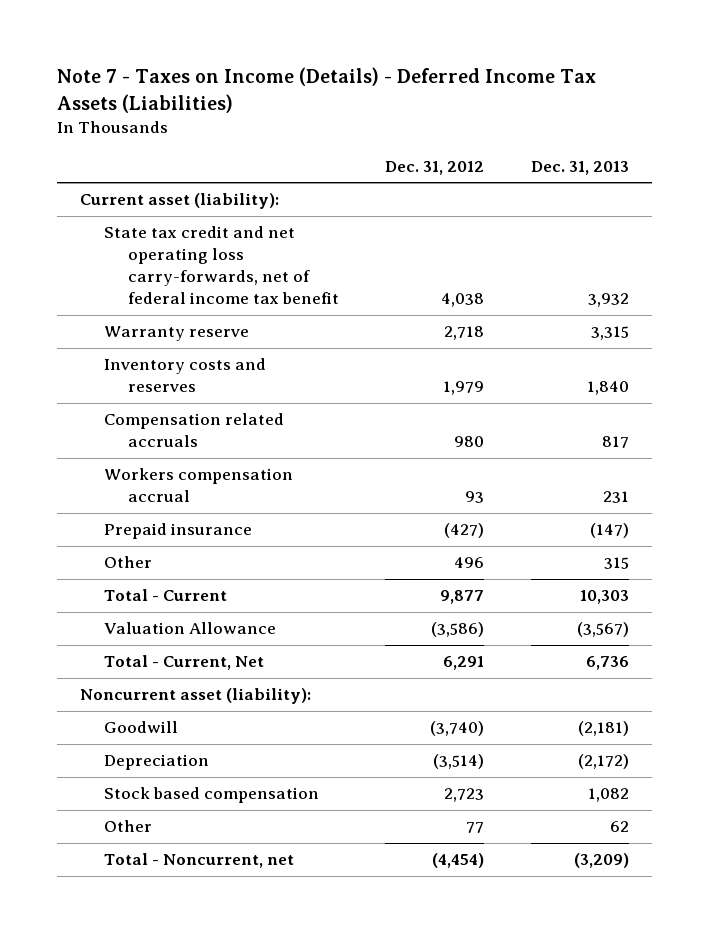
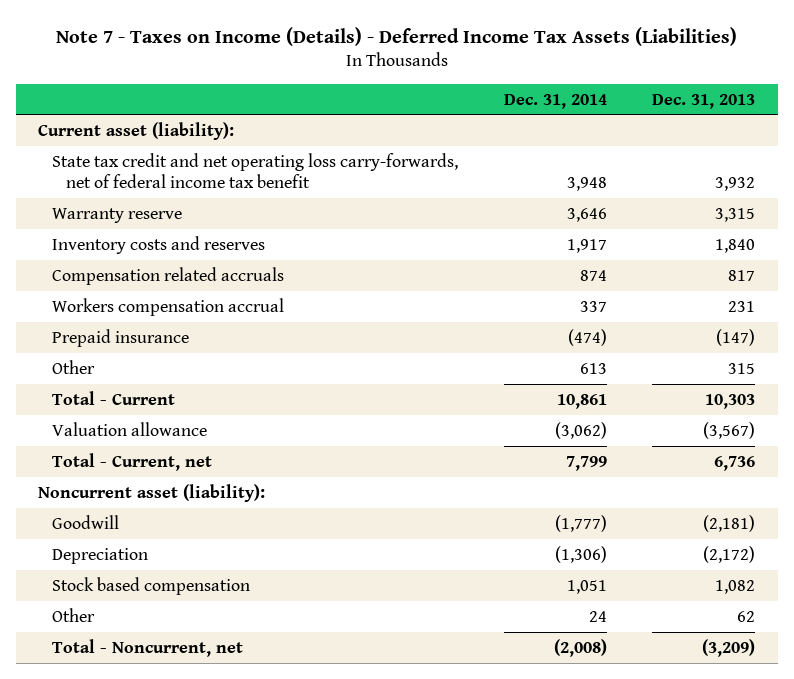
- | Dec. 31, 2012 | Dec. 31, 2013
+ | Dec. 31, 2014 | Dec. 31, 2013
- Valuation Allowance | (3,586) | (3,567)
- Total - Current, Net | 6,291 | 6,736
+ Valuation allowance | (3,062) | (3,567)
+ Total - Current, net | 7,799 | 6,736

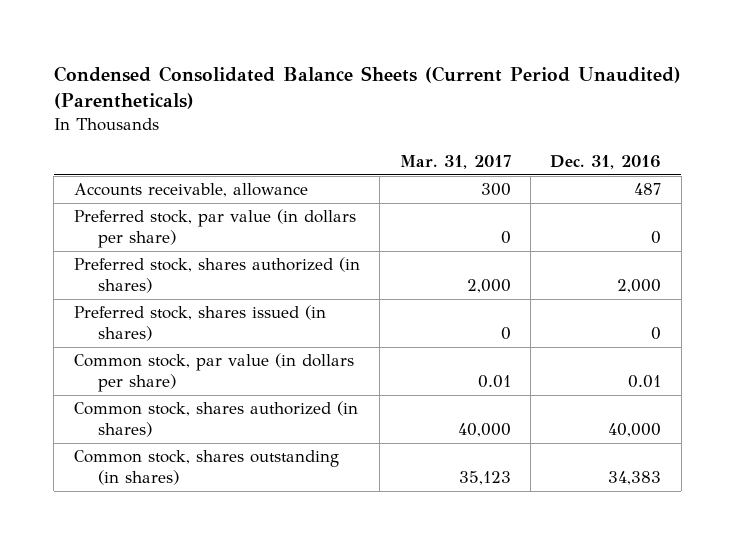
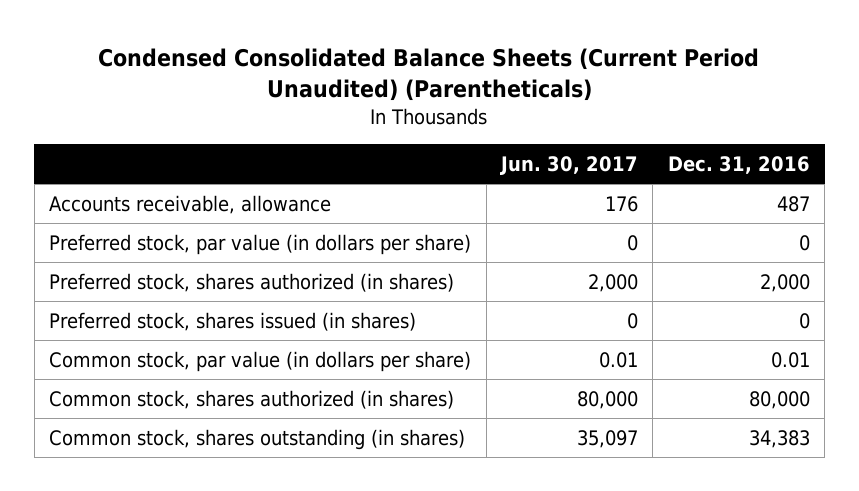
- | Mar. 31, 2017 | Dec. 31, 2016
+ | Jun. 30, 2017 | Dec. 31, 2016
- Common stock, shares authorized (in shares) | 40,000 | 40,000
+ Common stock, shares authorized (in shares) | 80,000 | 80,000

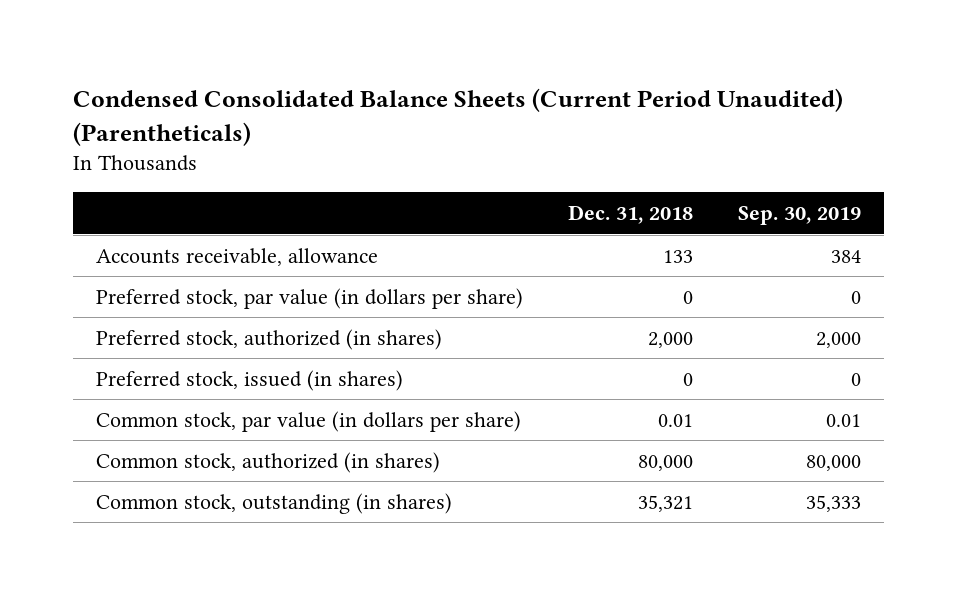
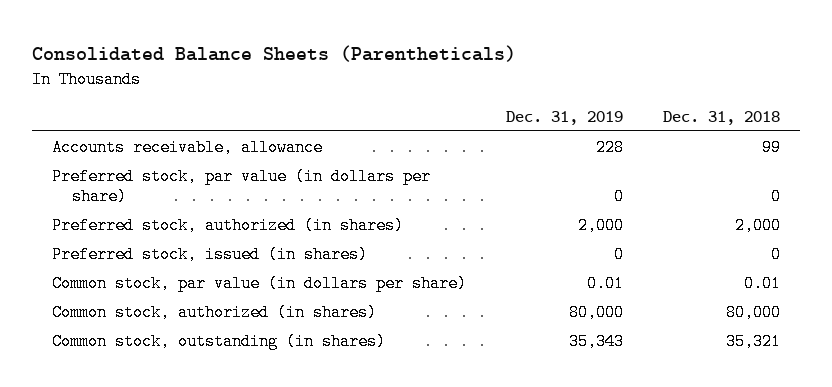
- Condensed Consolidated Balance Sheets (Current Period Unaudited) (Parentheticals)
+ Consolidated Balance Sheets (Parentheticals)
- | Dec. 31, 2018 | Sep. 30, 2019
+ | Dec. 31, 2019 | Dec. 31, 2018
- Accounts receivable, allowance | 133 | 384
+ Accounts receivable, allowance | 228 | 99

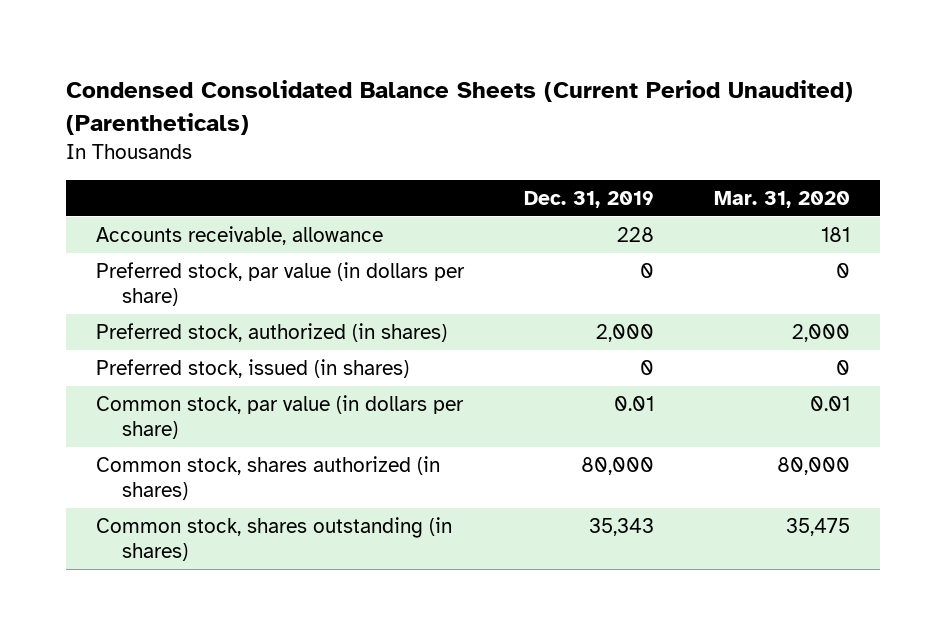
- Consolidated Balance Sheets (Parentheticals)
+ Condensed Consolidated Balance Sheets (Current Period Unaudited) (Parentheticals)
- | Dec. 31, 2019 | Dec. 31, 2018
+ | Dec. 31, 2019 | Mar. 31, 2020
- Common stock, authorized (in shares) | 80,000 | 80,000
- Common stock, outstanding (in shares) | 35,343 | 35,321
+ Common stock, shares authorized (in shares) | 80,000 | 80,000
+ Common stock, shares outstanding (in shares) | 35,343 | 35,475

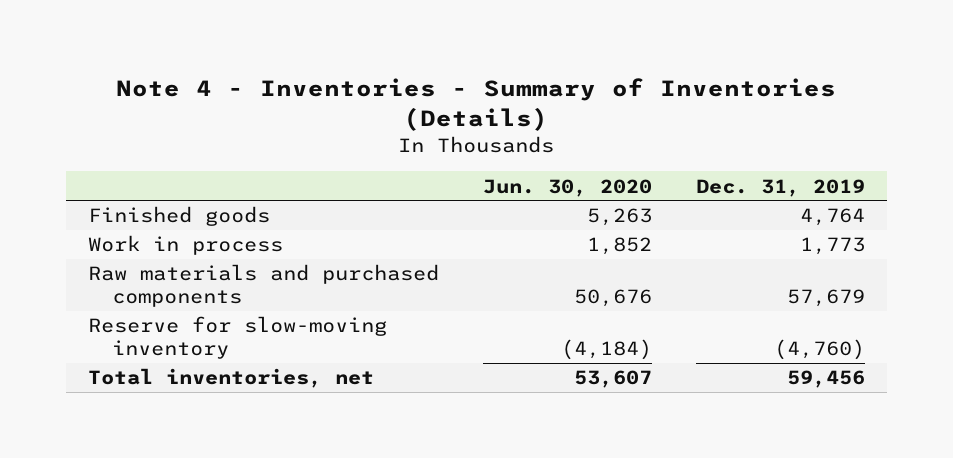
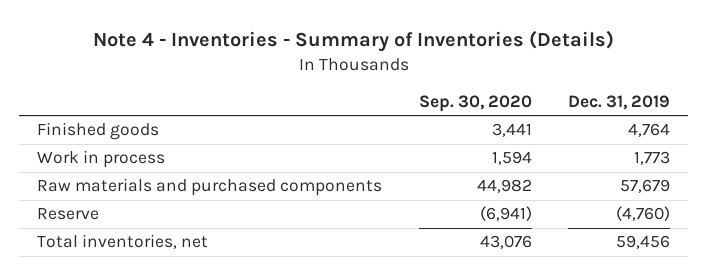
- | Jun. 30, 2020 | Dec. 31, 2019
+ | Sep. 30, 2020 | Dec. 31, 2019
- Reserve for slow-moving inventory | (4,184) | (4,760)
+ Reserve | (6,941) | (4,760)

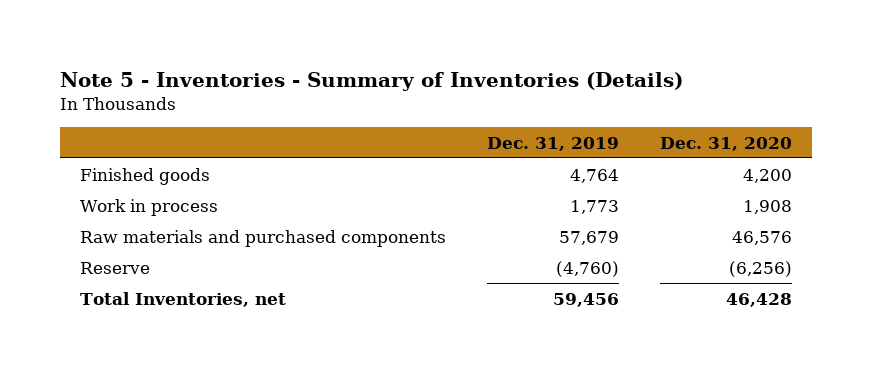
- Note 4 - Inventories - Summary of Inventories (Details)
+ Note 5 - Inventories - Summary of Inventories (Details)
- | Sep. 30, 2020 | Dec. 31, 2019
+ | Dec. 31, 2019 | Dec. 31, 2020
- Total inventories, net | 43,076 | 59,456
+ Total Inventories, net | 59,456 | 46,428

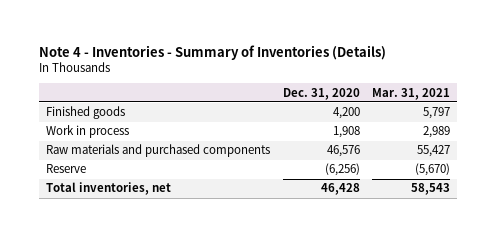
- Note 5 - Inventories - Summary of Inventories (Details)
+ Note 4 - Inventories - Summary of Inventories (Details)
- | Dec. 31, 2019 | Dec. 31, 2020
+ | Dec. 31, 2020 | Mar. 31, 2021
- Total Inventories, net | 59,456 | 46,428
+ Total inventories, net | 46,428 | 58,543

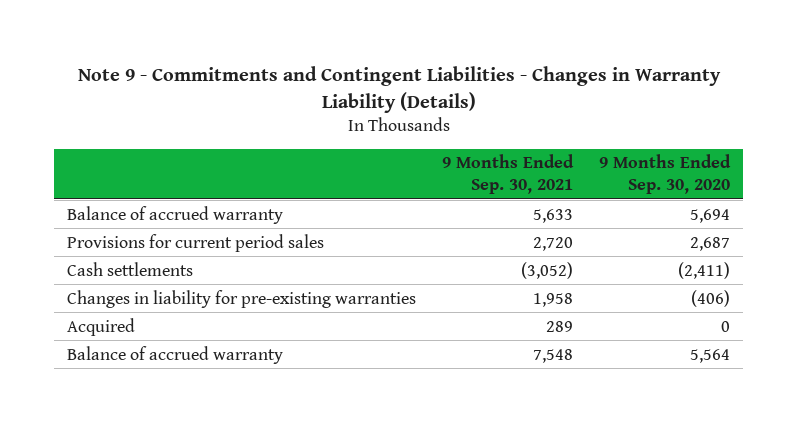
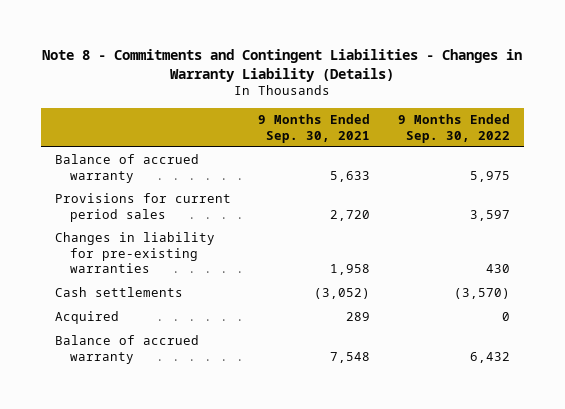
- Note 9 - Commitments and Contingent Liabilities - Changes in Warranty Liability (Details)
+ Note 8 - Commitments and Contingent Liabilities - Changes in Warranty Liability (Details)
- | 9 Months Ended Sep. 30, 2021 | 9 Months Ended Sep. 30, 2020
+ | 9 Months Ended Sep. 30, 2021 | 9 Months Ended Sep. 30, 2022
moved down: Cash settlements | (3,052) | (3,570)

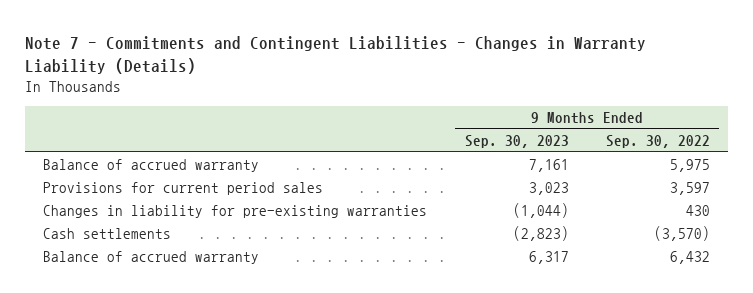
- Note 8 - Commitments and Contingent Liabilities - Changes in Warranty Liability (Details)
+ Note 7 - Commitments and Contingent Liabilities - Changes in Warranty Liability (Details)
- | 9 Months Ended Sep. 30, 2021 | 9 Months Ended Sep. 30, 2022
+ | 9 Months Ended Sep. 30, 2023 | 9 Months Ended Sep. 30, 2022
- Acquired | 289 | 0

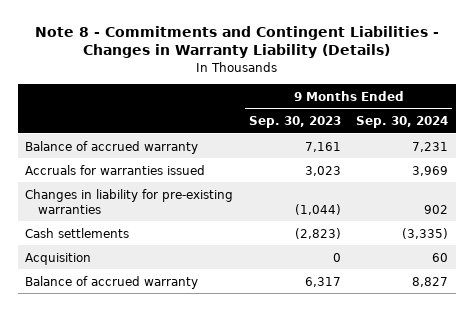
- Note 7 - Commitments and Contingent Liabilities - Changes in Warranty Liability (Details)
+ Note 8 - Commitments and Contingent Liabilities - Changes in Warranty Liability (Details)
- | 9 Months Ended Sep. 30, 2023 | 9 Months Ended Sep. 30, 2022
+ | 9 Months Ended Sep. 30, 2023 | 9 Months Ended Sep. 30, 2024
- Provisions for current period sales | 3,023 | 3,597
+ Accruals for warranties issued | 3,023 | 3,969
+ Acquisition | 0 | 60

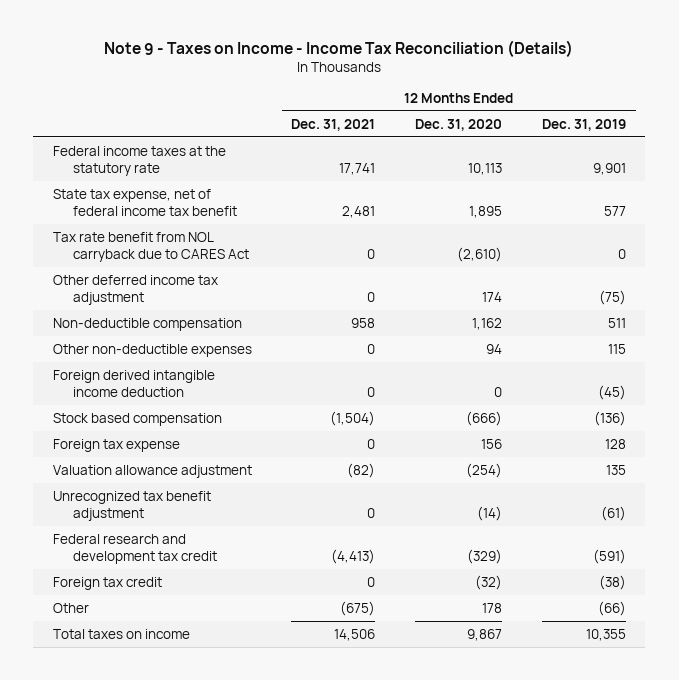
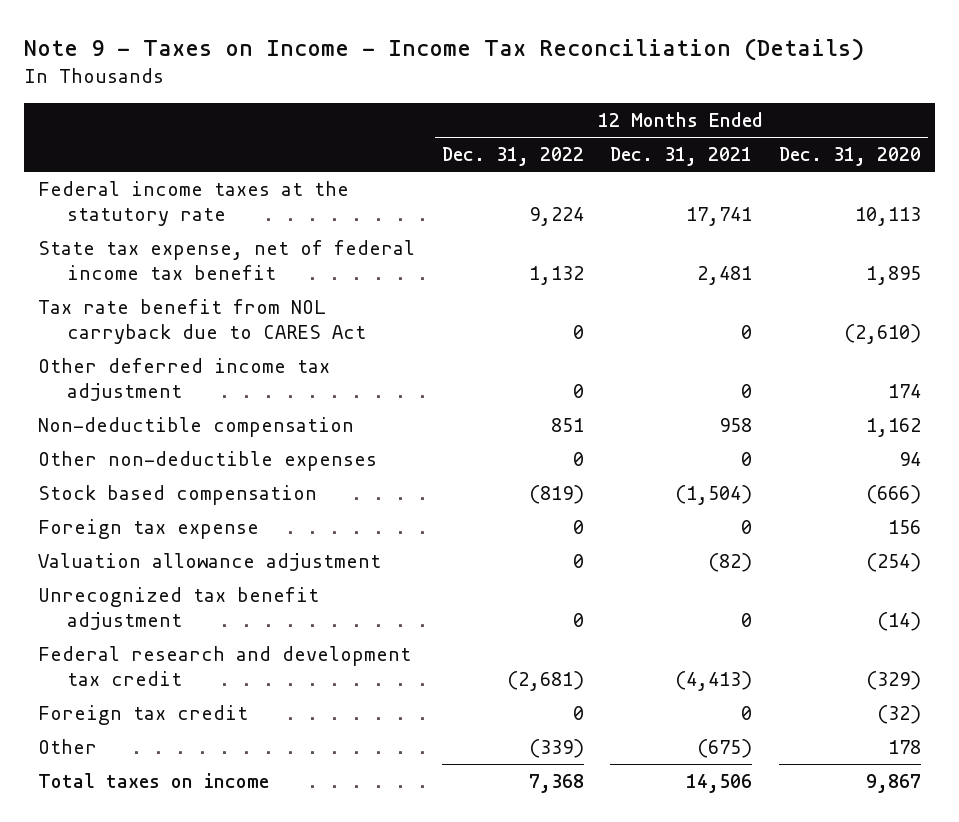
- | 12 Months Ended Dec. 31, 2021 | 12 Months Ended Dec. 31, 2020 | 12 Months Ended Dec. 31, 2019
+ | 12 Months Ended Dec. 31, 2022 | 12 Months Ended Dec. 31, 2021 | 12 Months Ended Dec. 31, 2020
- Foreign derived intangible income deduction | 0 | 0 | (45)

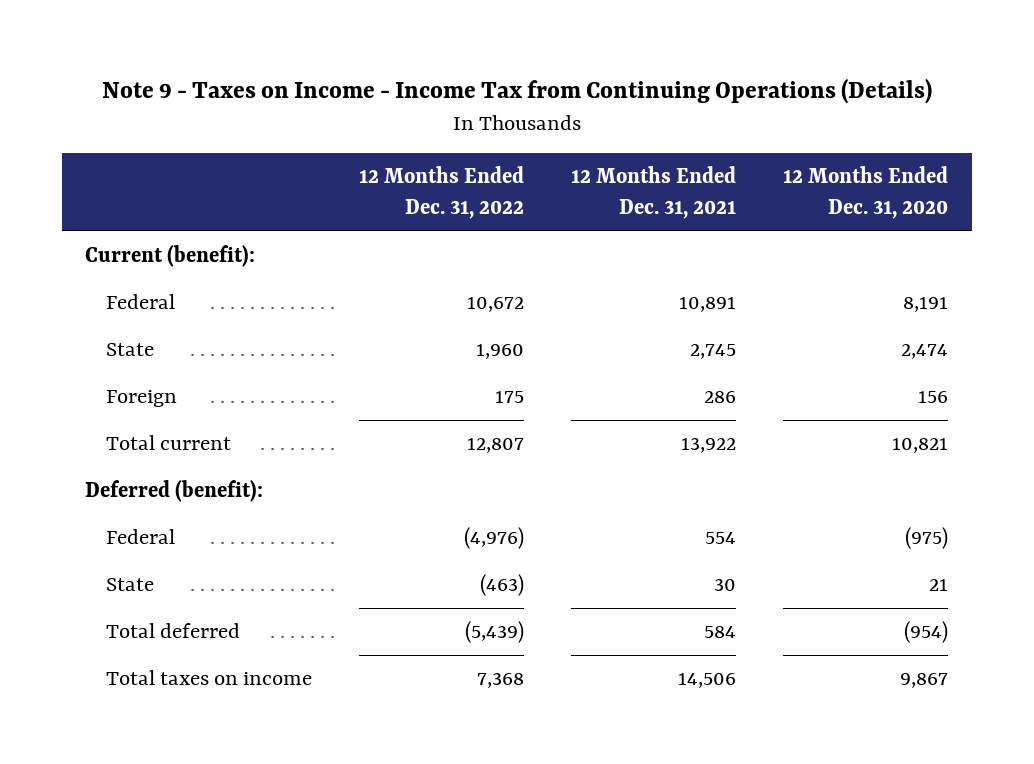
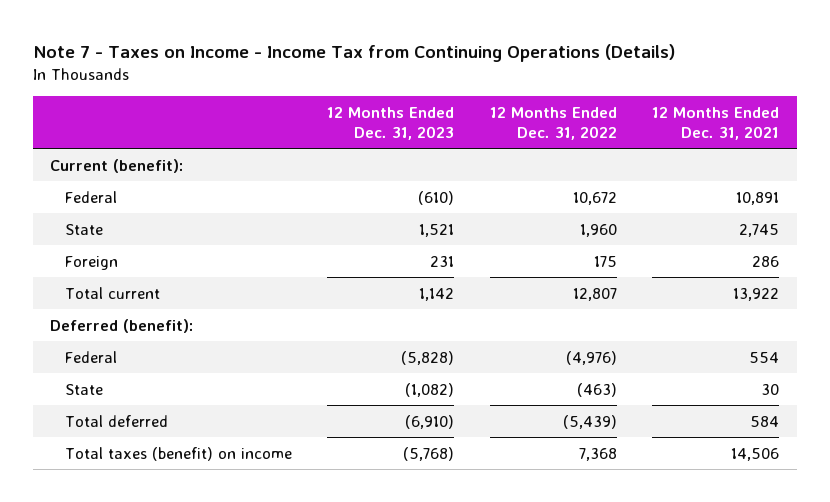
- Note 9 - Taxes on Income - Income Tax from Continuing Operations (Details)
+ Note 7 - Taxes on Income - Income Tax from Continuing Operations (Details)
- | 12 Months Ended Dec. 31, 2022 | 12 Months Ended Dec. 31, 2021 | 12 Months Ended Dec. 31, 2020
+ | 12 Months Ended Dec. 31, 2023 | 12 Months Ended Dec. 31, 2022 | 12 Months Ended Dec. 31, 2021
- Total taxes on income | 7,368 | 14,506 | 9,867
+ Total taxes (benefit) on income | (5,768) | 7,368 | 14,506

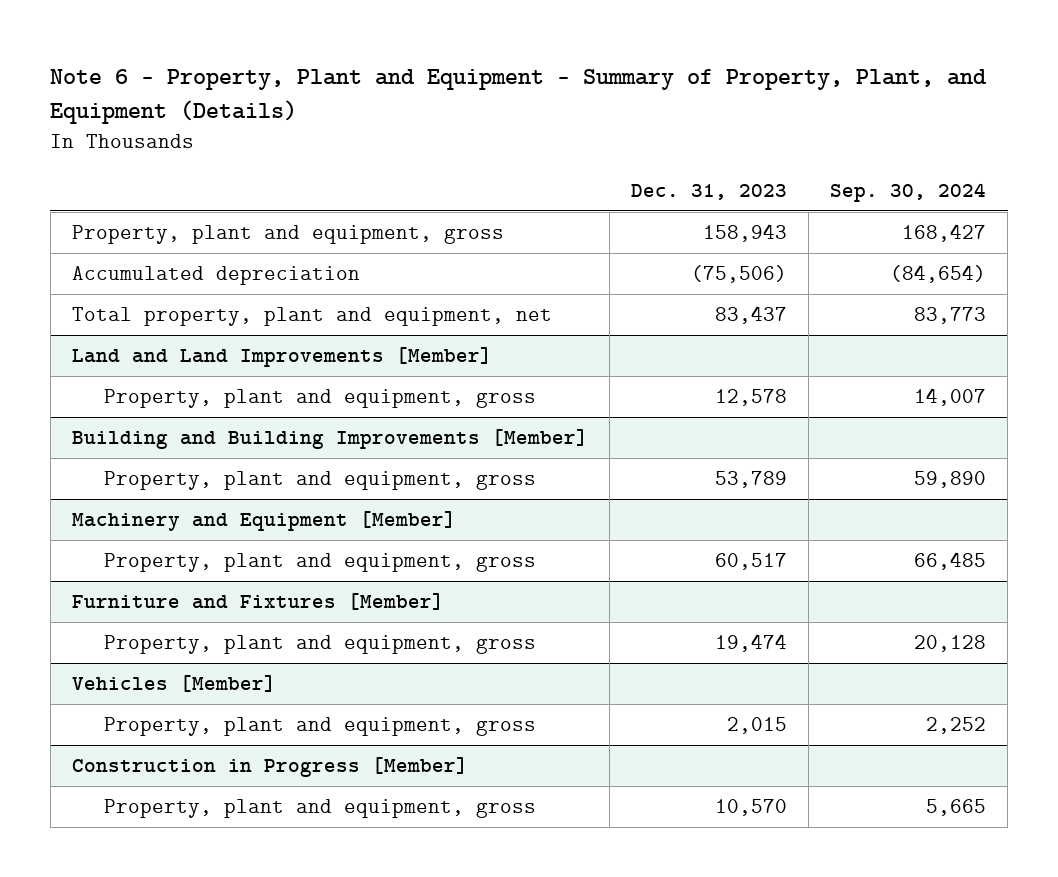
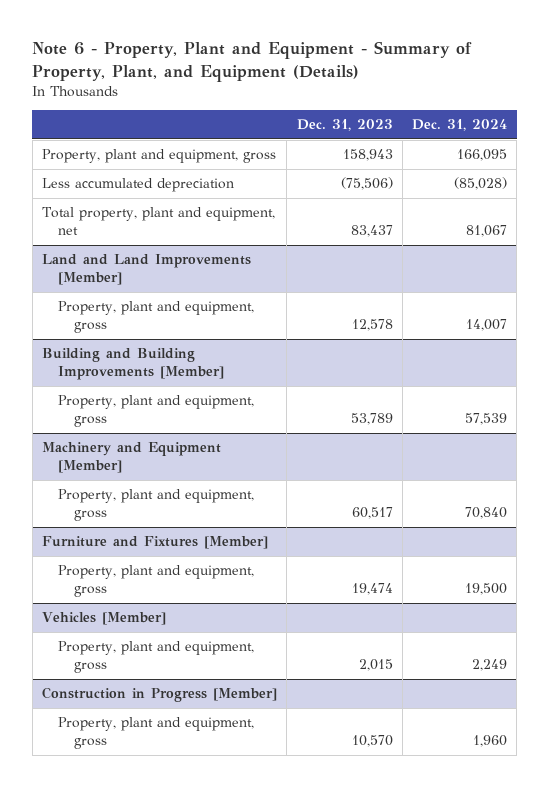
- | Dec. 31, 2023 | Sep. 30, 2024
+ | Dec. 31, 2023 | Dec. 31, 2024
- Accumulated depreciation | (75,506) | (84,654)
+ Less accumulated depreciation | (75,506) | (85,028)

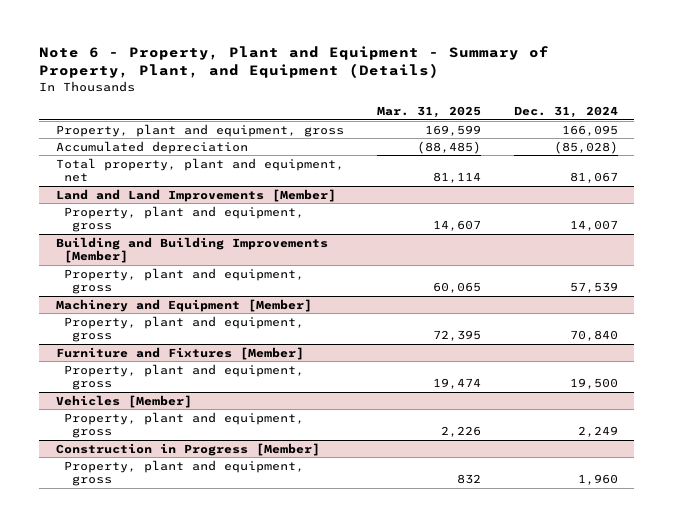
- | Dec. 31, 2023 | Dec. 31, 2024
+ | Mar. 31, 2025 | Dec. 31, 2024
- Less accumulated depreciation | (75,506) | (85,028)
+ Accumulated depreciation | (88,485) | (85,028)

